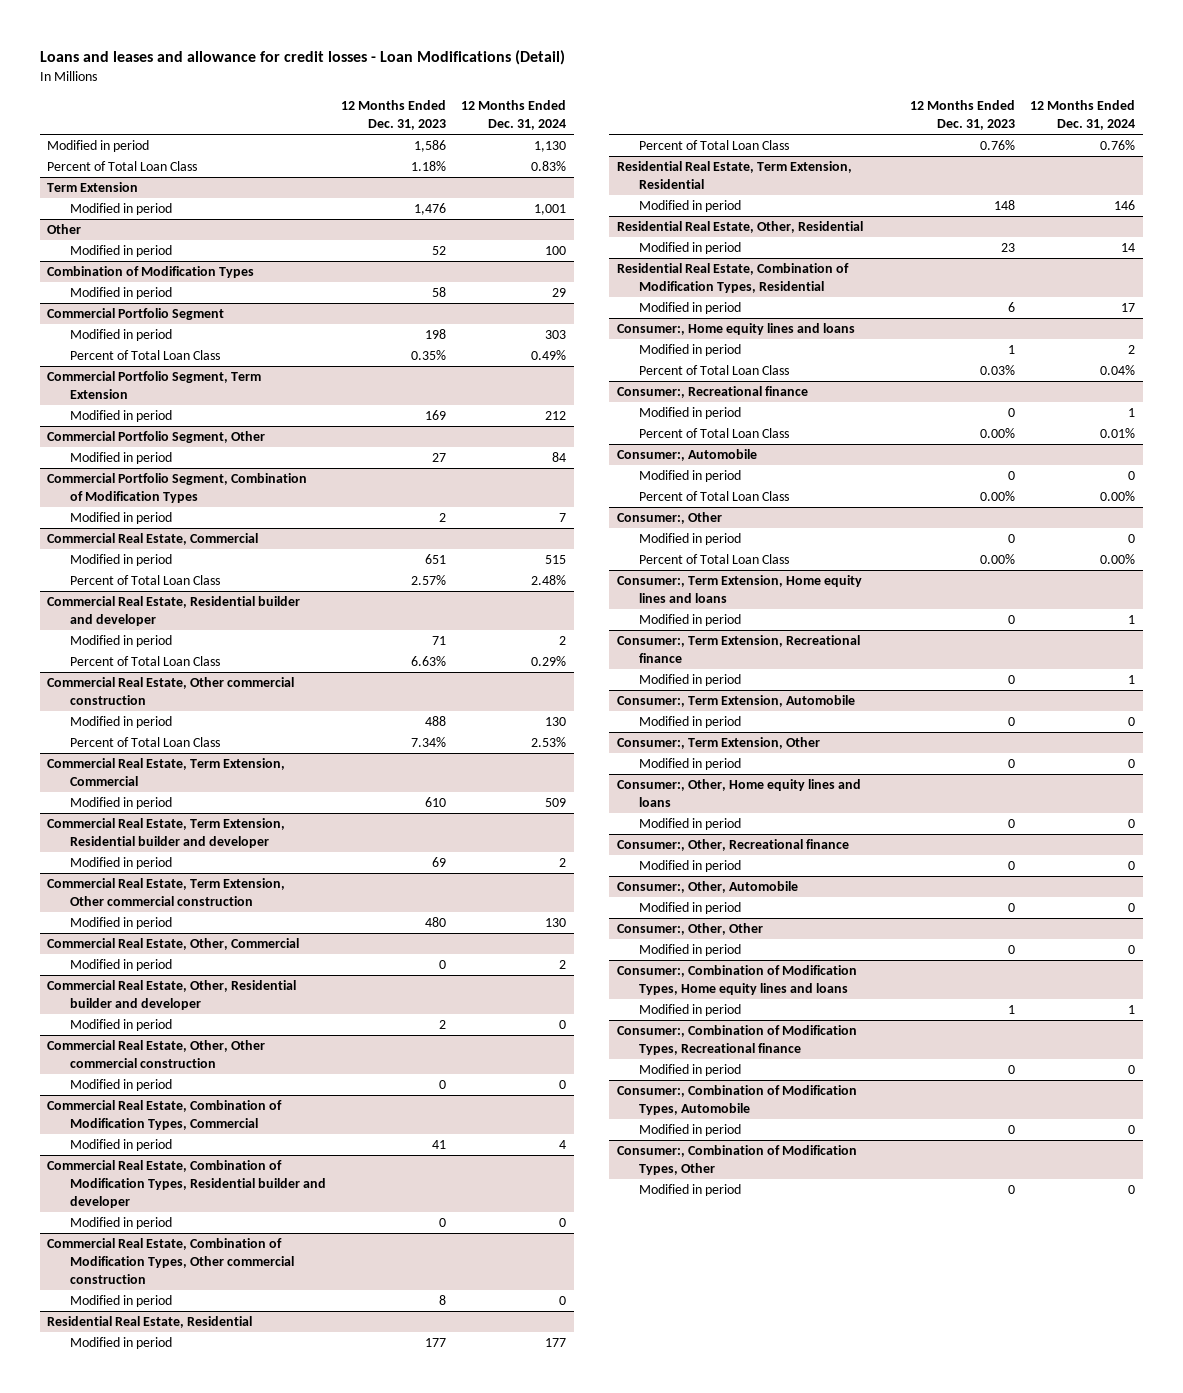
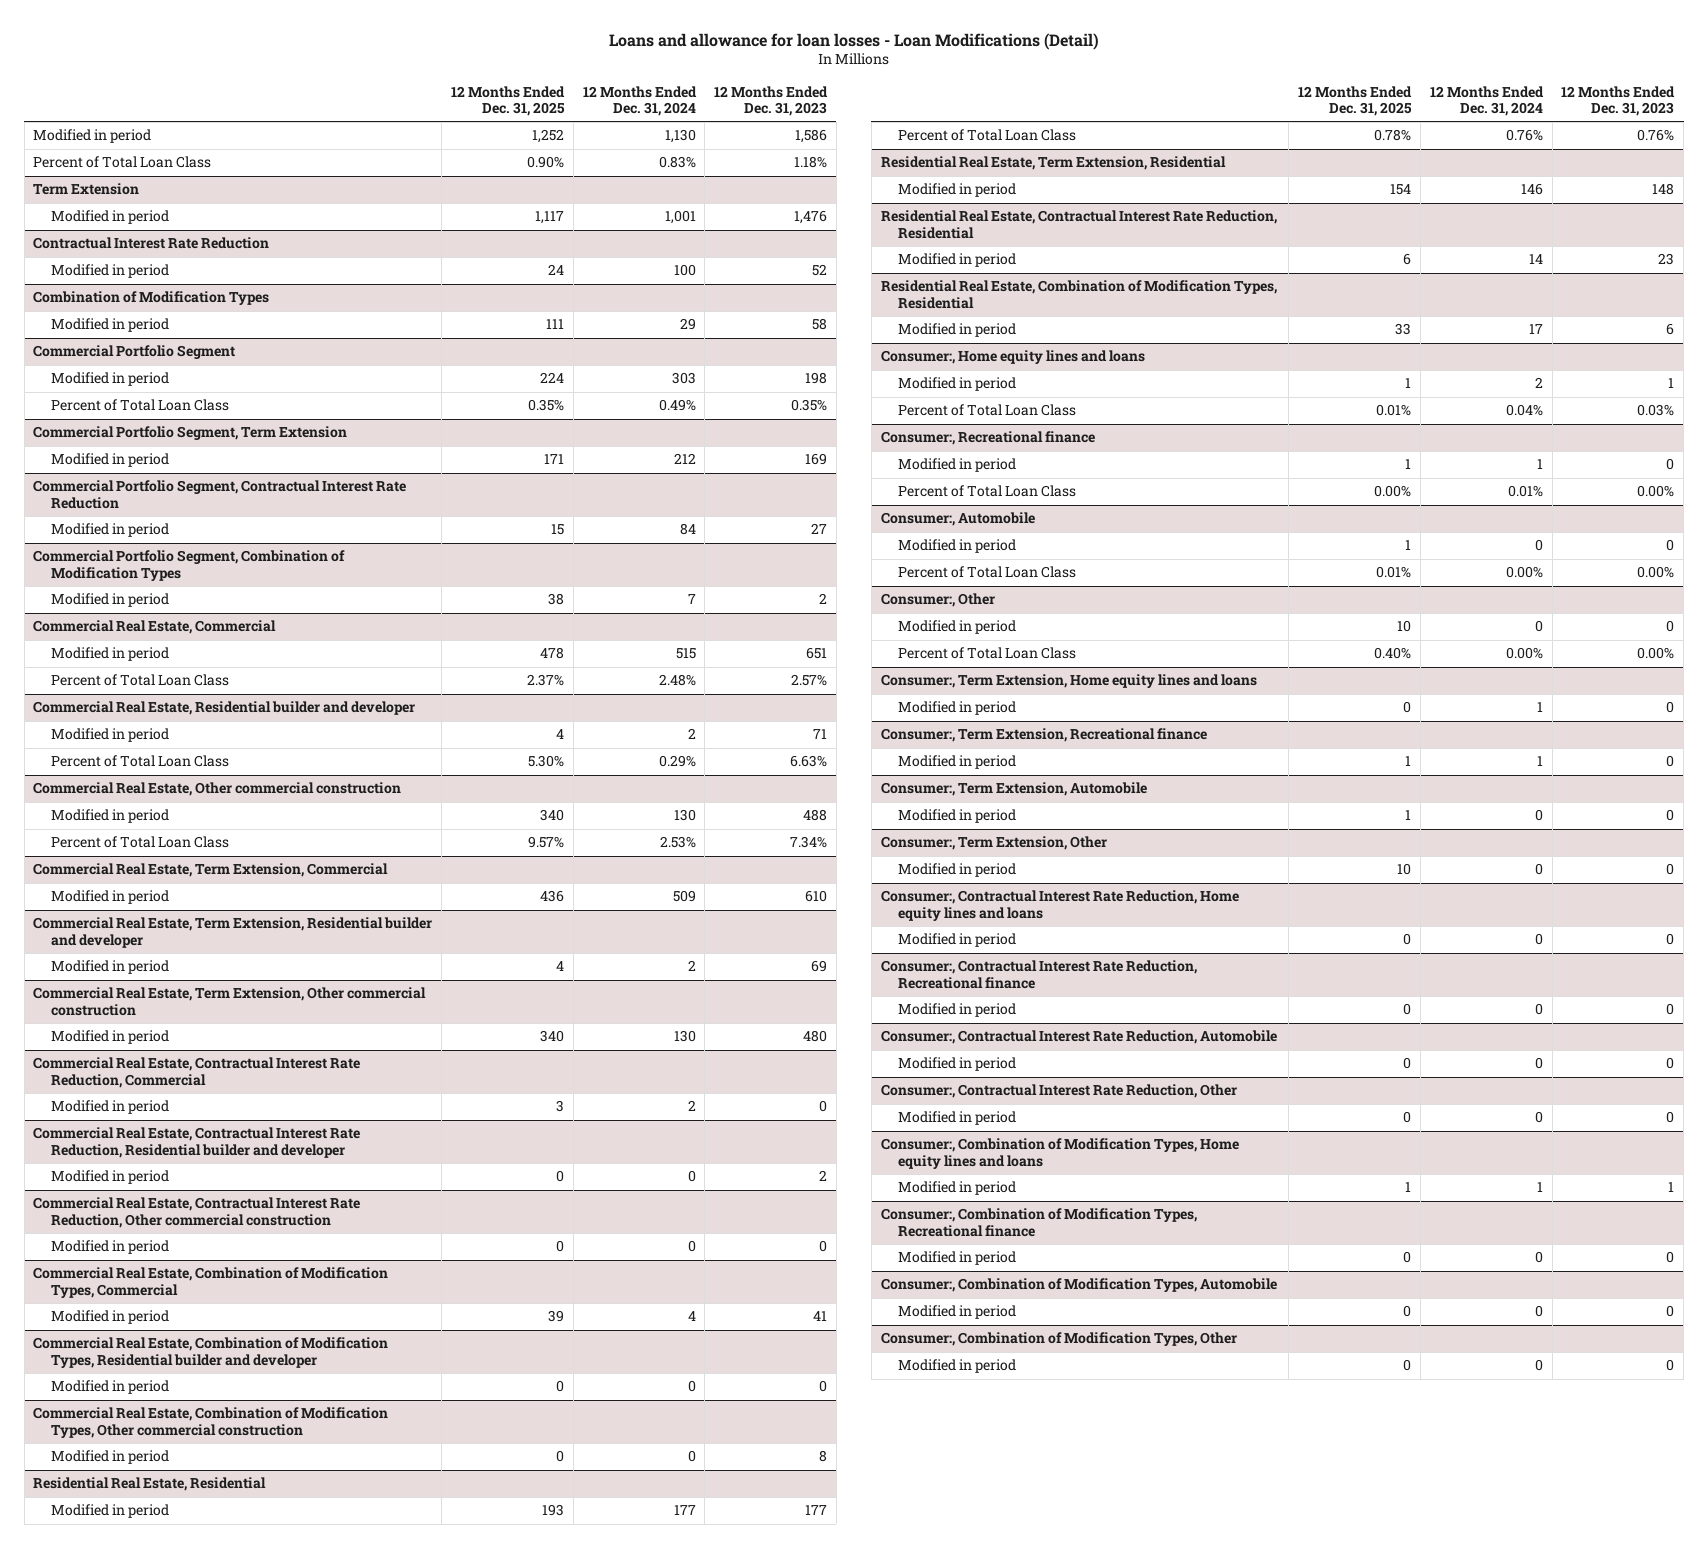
- Loans and leases and allowance for credit losses - Loan Modifications (Detail)
+ Loans and allowance for loan losses - Loan Modifications (Detail)
- | 12 Months Ended Dec. 31, 2023 | 12 Months Ended Dec. 31, 2024
+ | 12 Months Ended Dec. 31, 2025 | 12 Months Ended Dec. 31, 2024 | 12 Months Ended Dec. 31, 2023
- Other
+ Contractual Interest Rate Reduction
- Commercial Portfolio Segment, Other
+ Commercial Portfolio Segment, Contractual Interest Rate Reduction
- Commercial Real Estate, Other, Commercial
+ Commercial Real Estate, Contractual Interest Rate Reduction, Commercial
- Commercial Real Estate, Other, Residential builder and developer
+ Commercial Real Estate, Contractual Interest Rate Reduction, Residential builder and developer
- Commercial Real Estate, Other, Other commercial construction
+ Commercial Real Estate, Contractual Interest Rate Reduction, Other commercial construction
- Residential Real Estate, Other, Residential
+ Residential Real Estate, Contractual Interest Rate Reduction, Residential
- Consumer:, Other, Home equity lines and loans
+ Consumer:, Contractual Interest Rate Reduction, Home equity lines and loans
- Consumer:, Other, Recreational finance
+ Consumer:, Contractual Interest Rate Reduction, Recreational finance
- Consumer:, Other, Automobile
+ Consumer:, Contractual Interest Rate Reduction, Automobile
- Consumer:, Other, Other
+ Consumer:, Contractual Interest Rate Reduction, Other

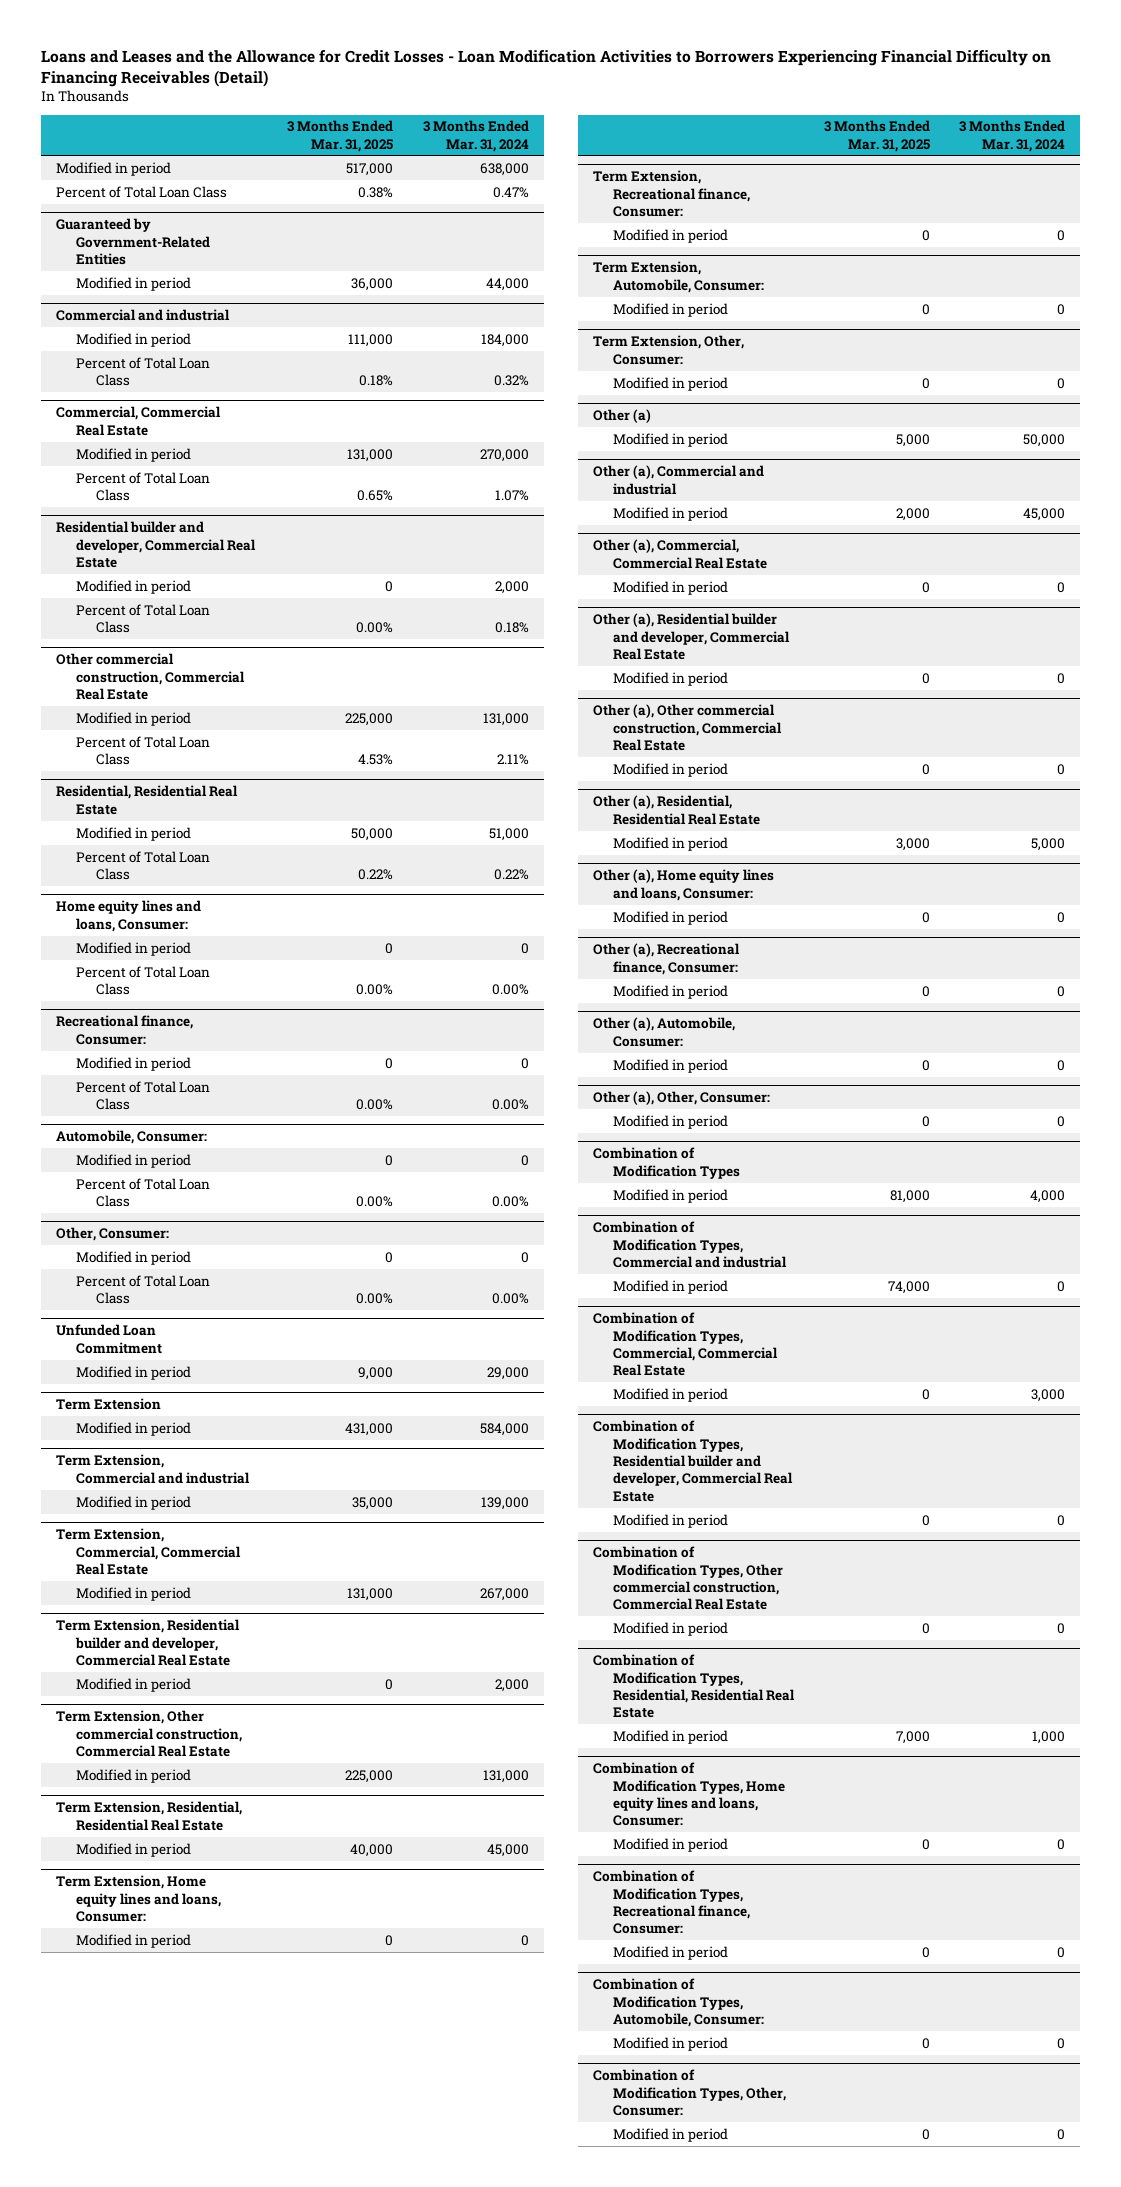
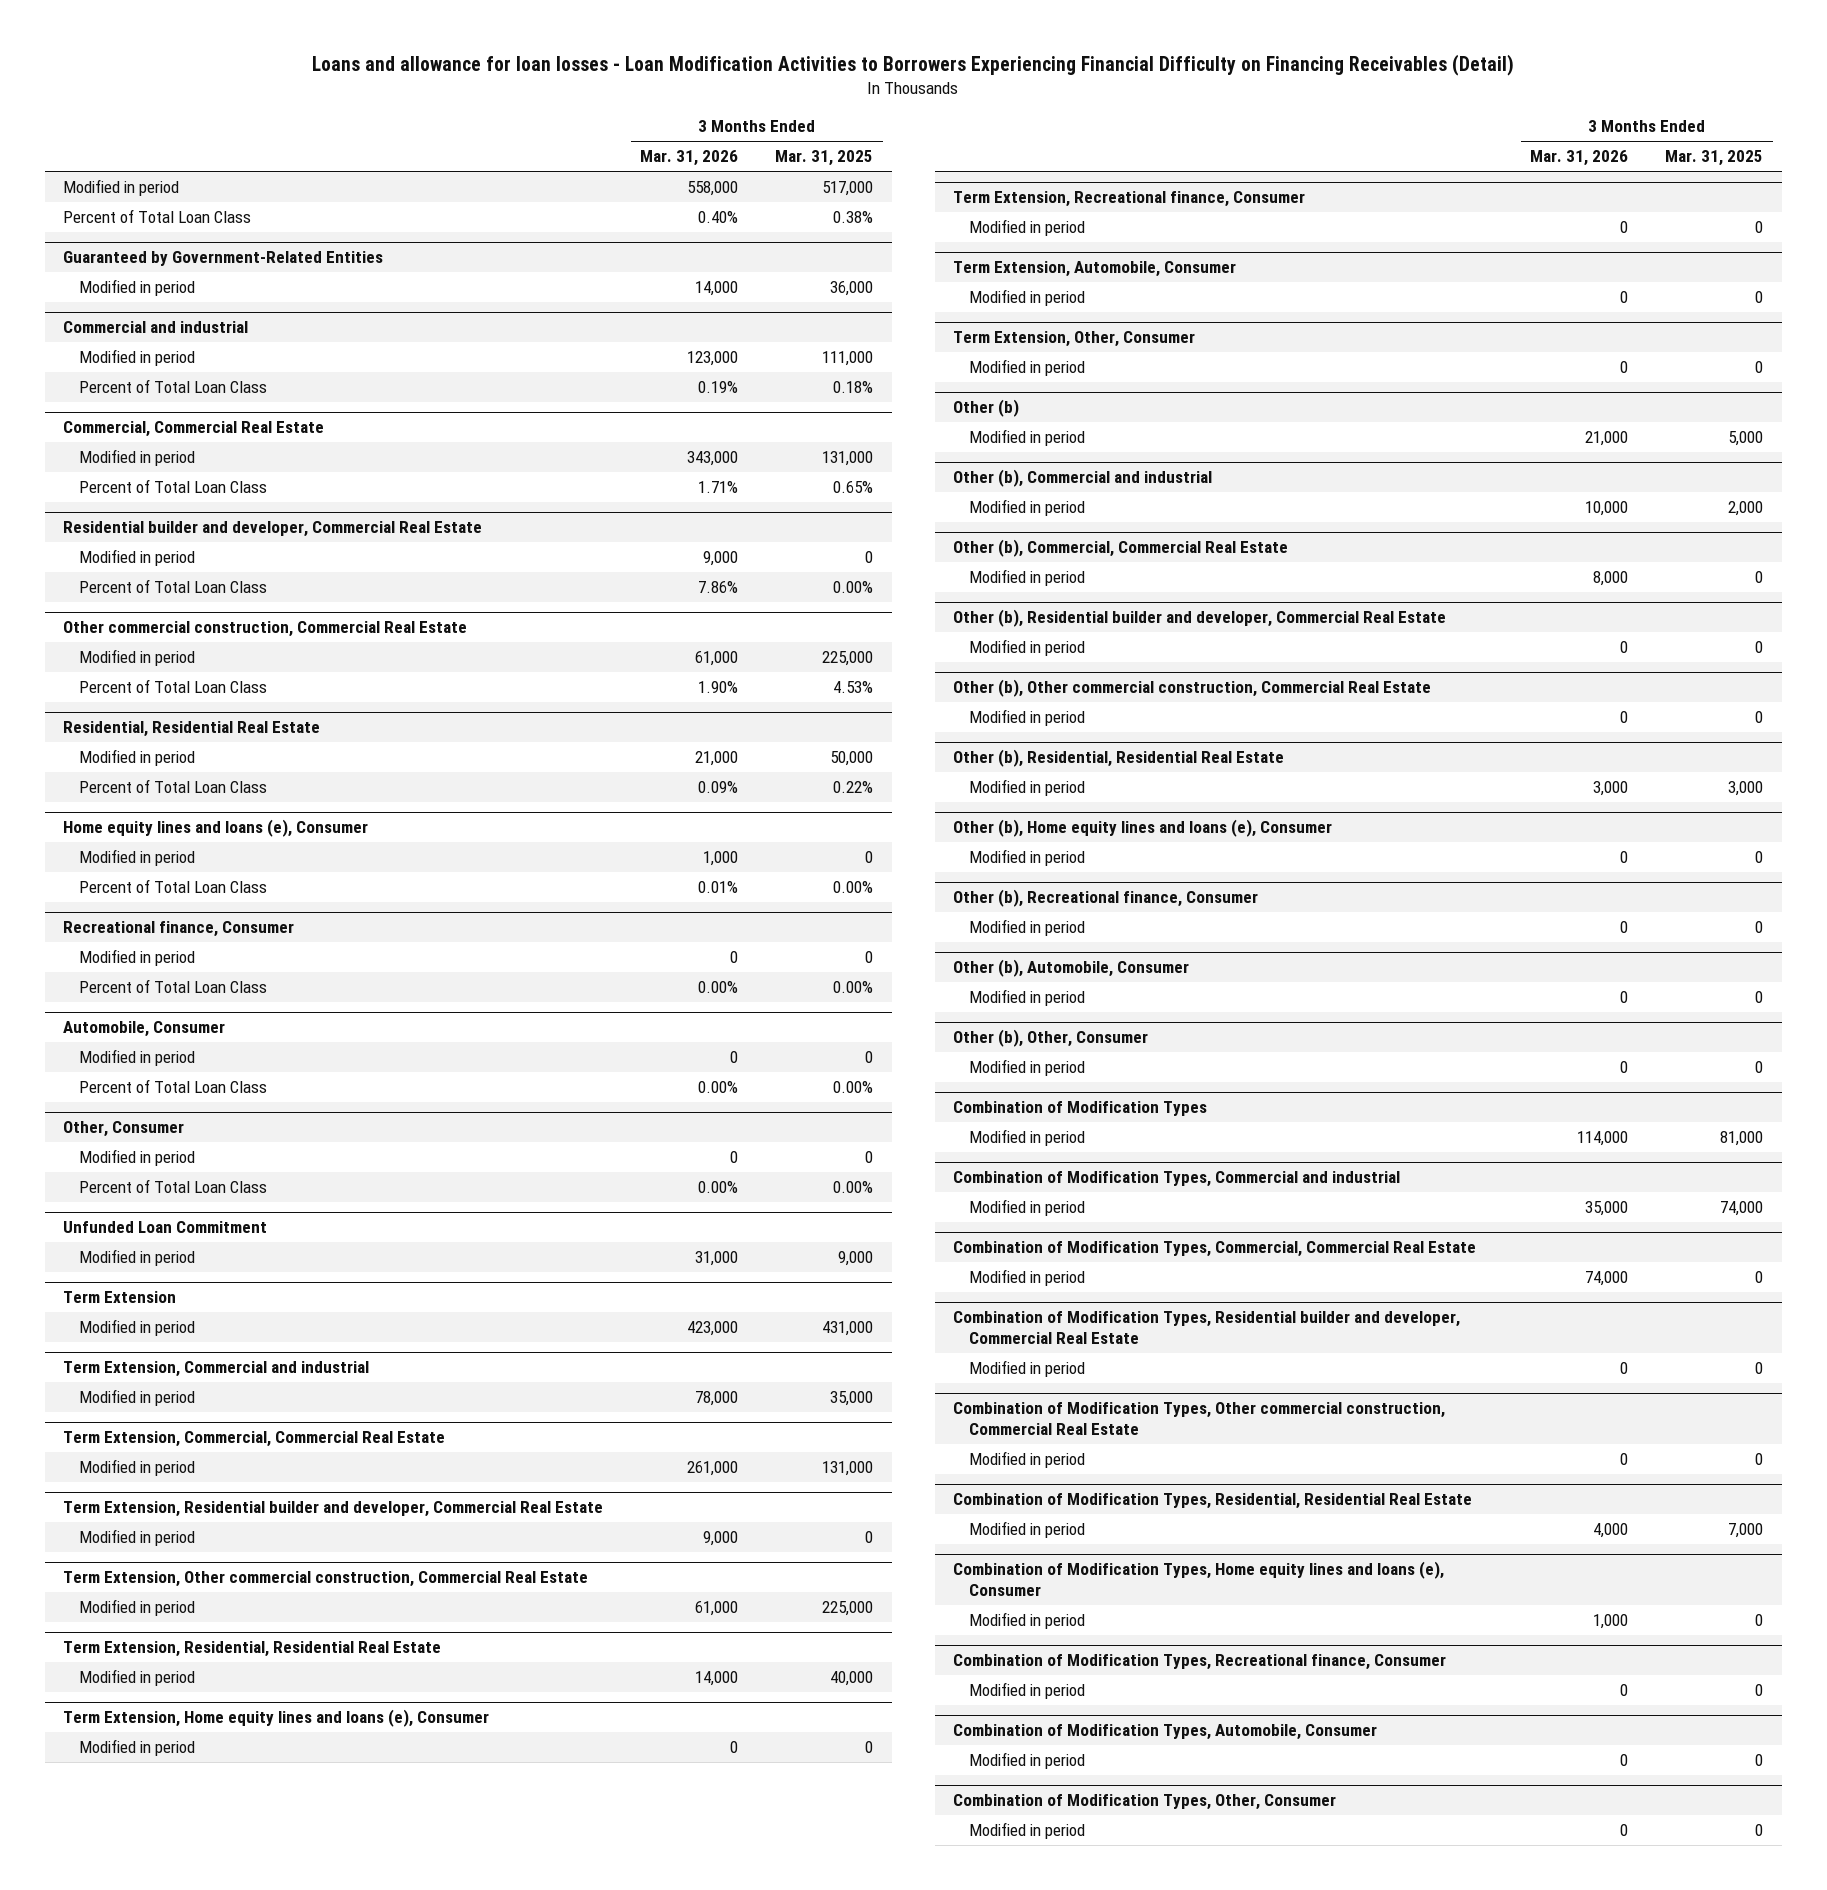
- Loans and Leases and the Allowance for Credit Losses - Loan Modification Activities to Borrowers Experiencing Financial Difficulty on Financing Receivables (Detail)
+ Loans and allowance for loan losses - Loan Modification Activities to Borrowers Experiencing Financial Difficulty on Financing Receivables (Detail)
- | 3 Months Ended Mar. 31, 2025 | 3 Months Ended Mar. 31, 2024
+ | 3 Months Ended Mar. 31, 2026 | 3 Months Ended Mar. 31, 2025
- Home equity lines and loans, Consumer:
+ Home equity lines and loans (e), Consumer
- Recreational finance, Consumer:
+ Recreational finance, Consumer
- Automobile, Consumer:
+ Automobile, Consumer
- Other, Consumer:
+ Other, Consumer
- Term Extension, Home equity lines and loans, Consumer:
+ Term Extension, Home equity lines and loans (e), Consumer
- Term Extension, Recreational finance, Consumer:
+ Term Extension, Recreational finance, Consumer
- Term Extension, Automobile, Consumer:
+ Term Extension, Automobile, Consumer
- Term Extension, Other, Consumer:
+ Term Extension, Other, Consumer
- Other (a)
+ Other (b)
- Other (a), Commercial and industrial
+ Other (b), Commercial and industrial
- Other (a), Commercial, Commercial Real Estate
+ Other (b), Commercial, Commercial Real Estate
- Other (a), Residential builder and developer, Commercial Real Estate
+ Other (b), Residential builder and developer, Commercial Real Estate
- Other (a), Other commercial construction, Commercial Real Estate
+ Other (b), Other commercial construction, Commercial Real Estate
- Other (a), Residential, Residential Real Estate
+ Other (b), Residential, Residential Real Estate
- Other (a), Home equity lines and loans, Consumer:
+ Other (b), Home equity lines and loans (e), Consumer
- Other (a), Recreational finance, Consumer:
+ Other (b), Recreational finance, Consumer
- Other (a), Automobile, Consumer:
+ Other (b), Automobile, Consumer
- Other (a), Other, Consumer:
+ Other (b), Other, Consumer
- Combination of Modification Types, Home equity lines and loans, Consumer:
+ Combination of Modification Types, Home equity lines and loans (e), Consumer
- Combination of Modification Types, Recreational finance, Consumer:
+ Combination of Modification Types, Recreational finance, Consumer
- Combination of Modification Types, Automobile, Consumer:
+ Combination of Modification Types, Automobile, Consumer
- Combination of Modification Types, Other, Consumer:
+ Combination of Modification Types, Other, Consumer

